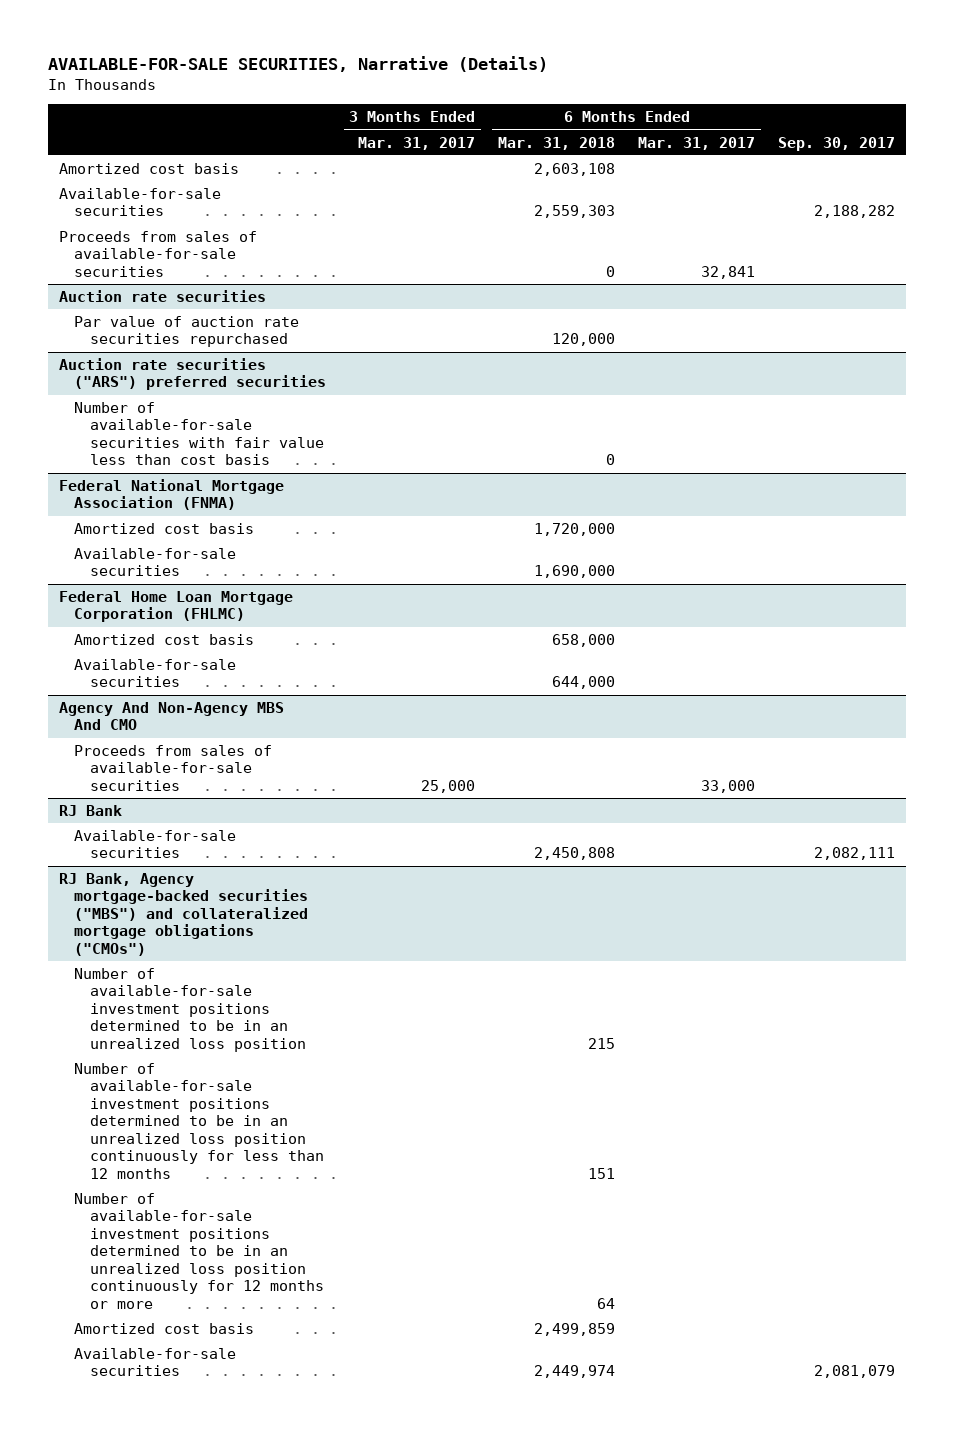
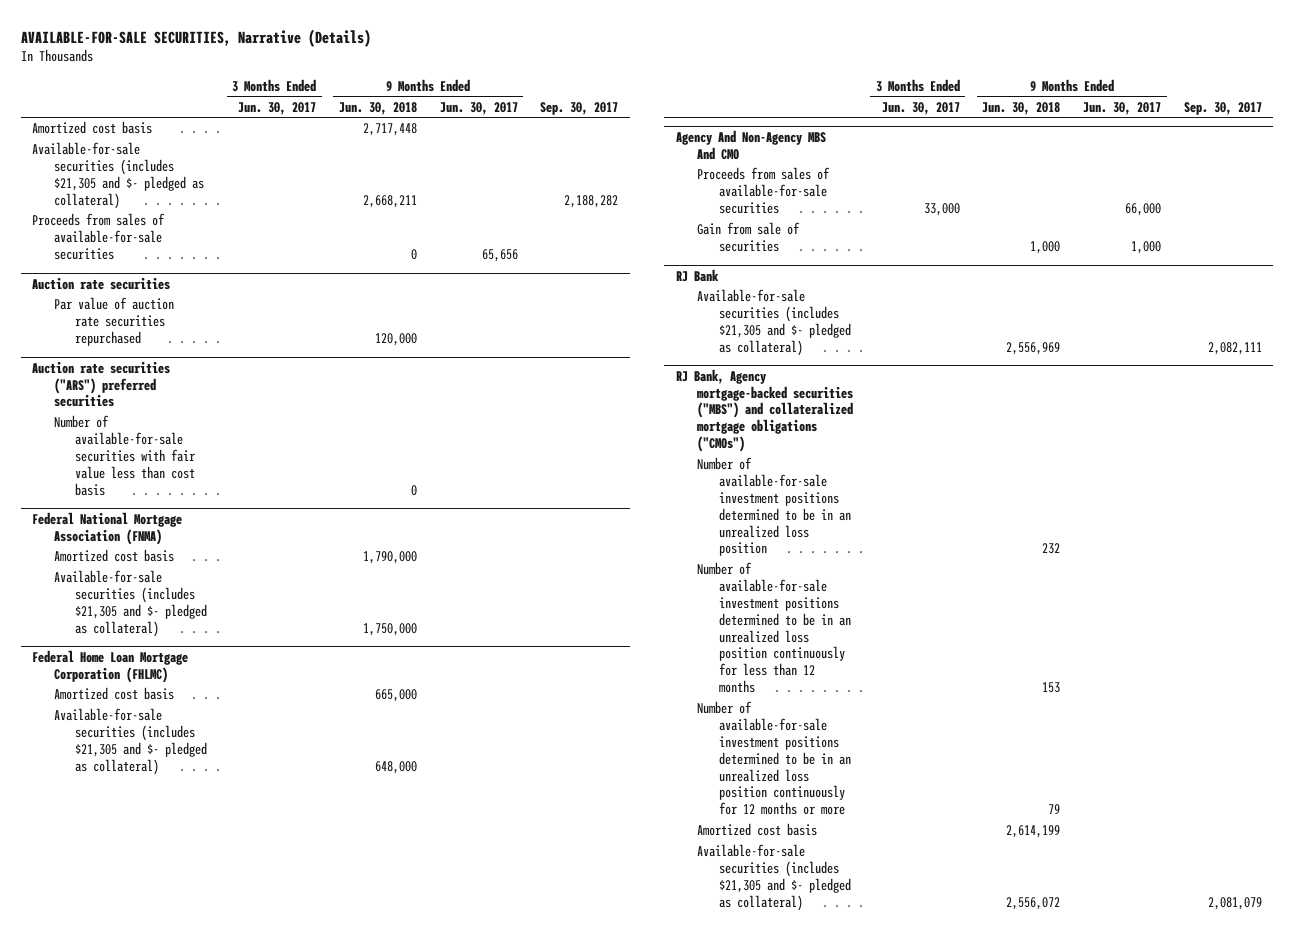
- | 3 Months Ended Mar. 31, 2017 | 6 Months Ended Mar. 31, 2018 | 6 Months Ended Mar. 31, 2017 | Sep. 30, 2017
+ | 3 Months Ended Jun. 30, 2017 | 9 Months Ended Jun. 30, 2018 | 9 Months Ended Jun. 30, 2017 | Sep. 30, 2017
- Available-for-sale securities | | 2,559,303 | | 2,188,282
+ Available-for-sale securities (includes $21,305 and $- pledged as collateral) | | 2,668,211 | | 2,188,282
@ Federal National Mortgage Association (FNMA)
- Available-for-sale securities | | 1,690,000 | |
+ Available-for-sale securities (includes $21,305 and $- pledged as collateral) | | 1,750,000 | |
@ Federal Home Loan Mortgage Corporation (FHLMC)
- Available-for-sale securities | | 644,000 | |
+ Available-for-sale securities (includes $21,305 and $- pledged as collateral) | | 648,000 | |
@ Agency And Non-Agency MBS And CMO
+ Gain from sale of securities | | 1,000 | 1,000 |
@ RJ Bank
- Available-for-sale securities | | 2,450,808 | | 2,082,111
+ Available-for-sale securities (includes $21,305 and $- pledged as collateral) | | 2,556,969 | | 2,082,111
@ RJ Bank, Agency mortgage-backed securities ("MBS") and collateralized mortgage obligations ("CMOs")
- Available-for-sale securities | | 2,449,974 | | 2,081,079
+ Available-for-sale securities (includes $21,305 and $- pledged as collateral) | | 2,556,072 | | 2,081,079

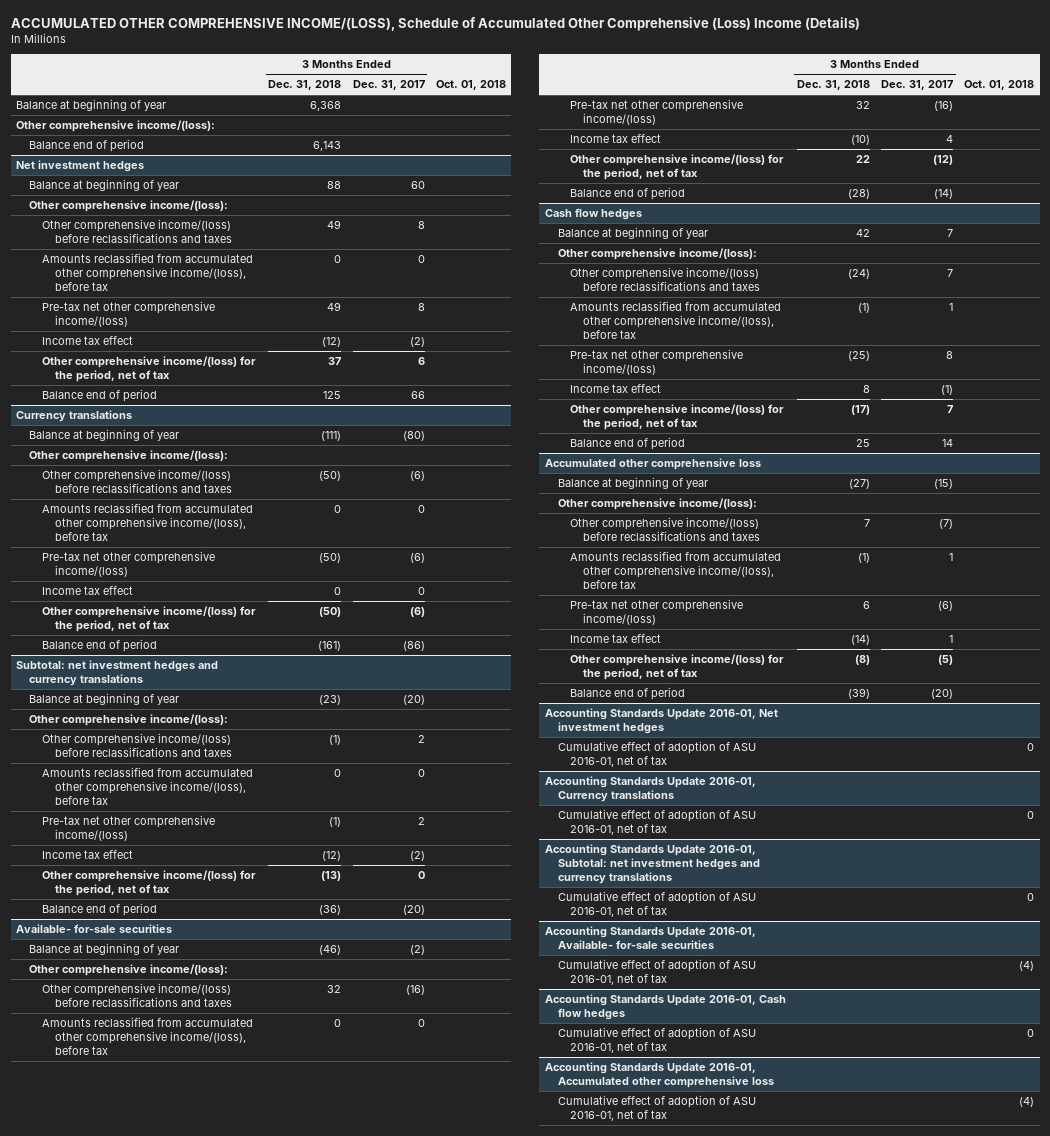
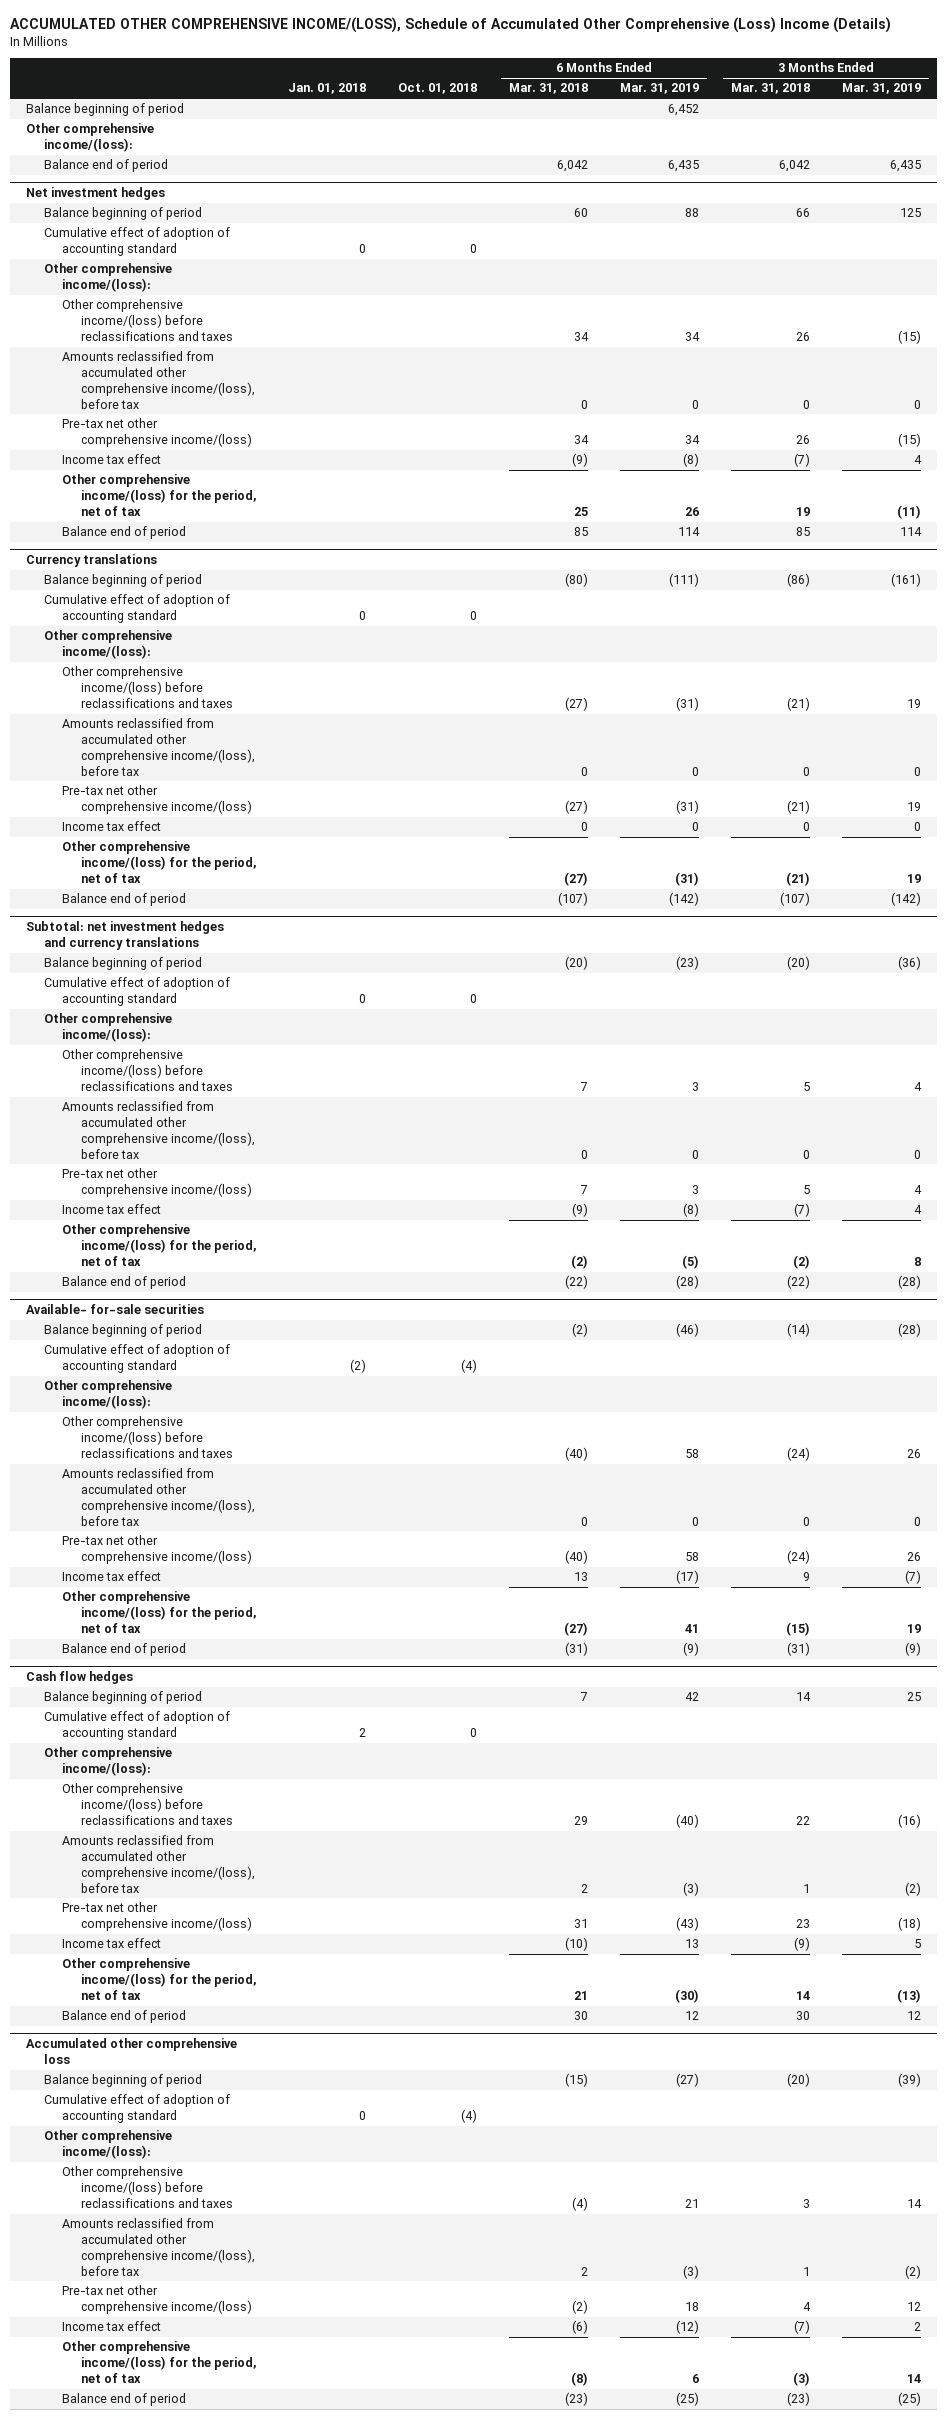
- | 3 Months Ended Dec. 31, 2018 | 3 Months Ended Dec. 31, 2017 | Oct. 01, 2018
+ | Jan. 01, 2018 | Oct. 01, 2018 | 6 Months Ended Mar. 31, 2018 | 6 Months Ended Mar. 31, 2019 | 3 Months Ended Mar. 31, 2018 | 3 Months Ended Mar. 31, 2019
- Balance at beginning of year | 6,368 | |
+ Balance beginning of period | | | | 6,452 | |
@ Net investment hedges
- Balance at beginning of year | 88 | 60 |
+ Balance beginning of period | | | 60 | 88 | 66 | 125
+ Cumulative effect of adoption of accounting standard | 0 | 0 | | | |
@ Currency translations
- Balance at beginning of year | (111) | (80) |
+ Balance beginning of period | | | (80) | (111) | (86) | (161)
+ Cumulative effect of adoption of accounting standard | 0 | 0 | | | |
@ Subtotal: net investment hedges and currency translations
- Balance at beginning of year | (23) | (20) |
+ Balance beginning of period | | | (20) | (23) | (20) | (36)
+ Cumulative effect of adoption of accounting standard | 0 | 0 | | | |
@ Available- for-sale securities
- Balance at beginning of year | (46) | (2) |
+ Balance beginning of period | | | (2) | (46) | (14) | (28)
+ Cumulative effect of adoption of accounting standard | (2) | (4) | | | |
@ Cash flow hedges
- Balance at beginning of year | 42 | 7 |
+ Balance beginning of period | | | 7 | 42 | 14 | 25
+ Cumulative effect of adoption of accounting standard | 2 | 0 | | | |
@ Accumulated other comprehensive loss
- Balance at beginning of year | (27) | (15) |
+ Balance beginning of period | | | (15) | (27) | (20) | (39)
+ Cumulative effect of adoption of accounting standard | 0 | (4) | | | |
- Accounting Standards Update 2016-01, Net investment hedges
- Cumulative effect of adoption of ASU 2016-01, net of tax | | | 0
- Accounting Standards Update 2016-01, Currency translations
- Cumulative effect of adoption of ASU 2016-01, net of tax | | | 0
- Accounting Standards Update 2016-01, Subtotal: net investment hedges and currency translations
- Cumulative effect of adoption of ASU 2016-01, net of tax | | | 0
- Accounting Standards Update 2016-01, Available- for-sale securities
- Cumulative effect of adoption of ASU 2016-01, net of tax | | | (4)
- Accounting Standards Update 2016-01, Cash flow hedges
- Cumulative effect of adoption of ASU 2016-01, net of tax | | | 0
- Accounting Standards Update 2016-01, Accumulated other comprehensive loss
- Cumulative effect of adoption of ASU 2016-01, net of tax | | | (4)

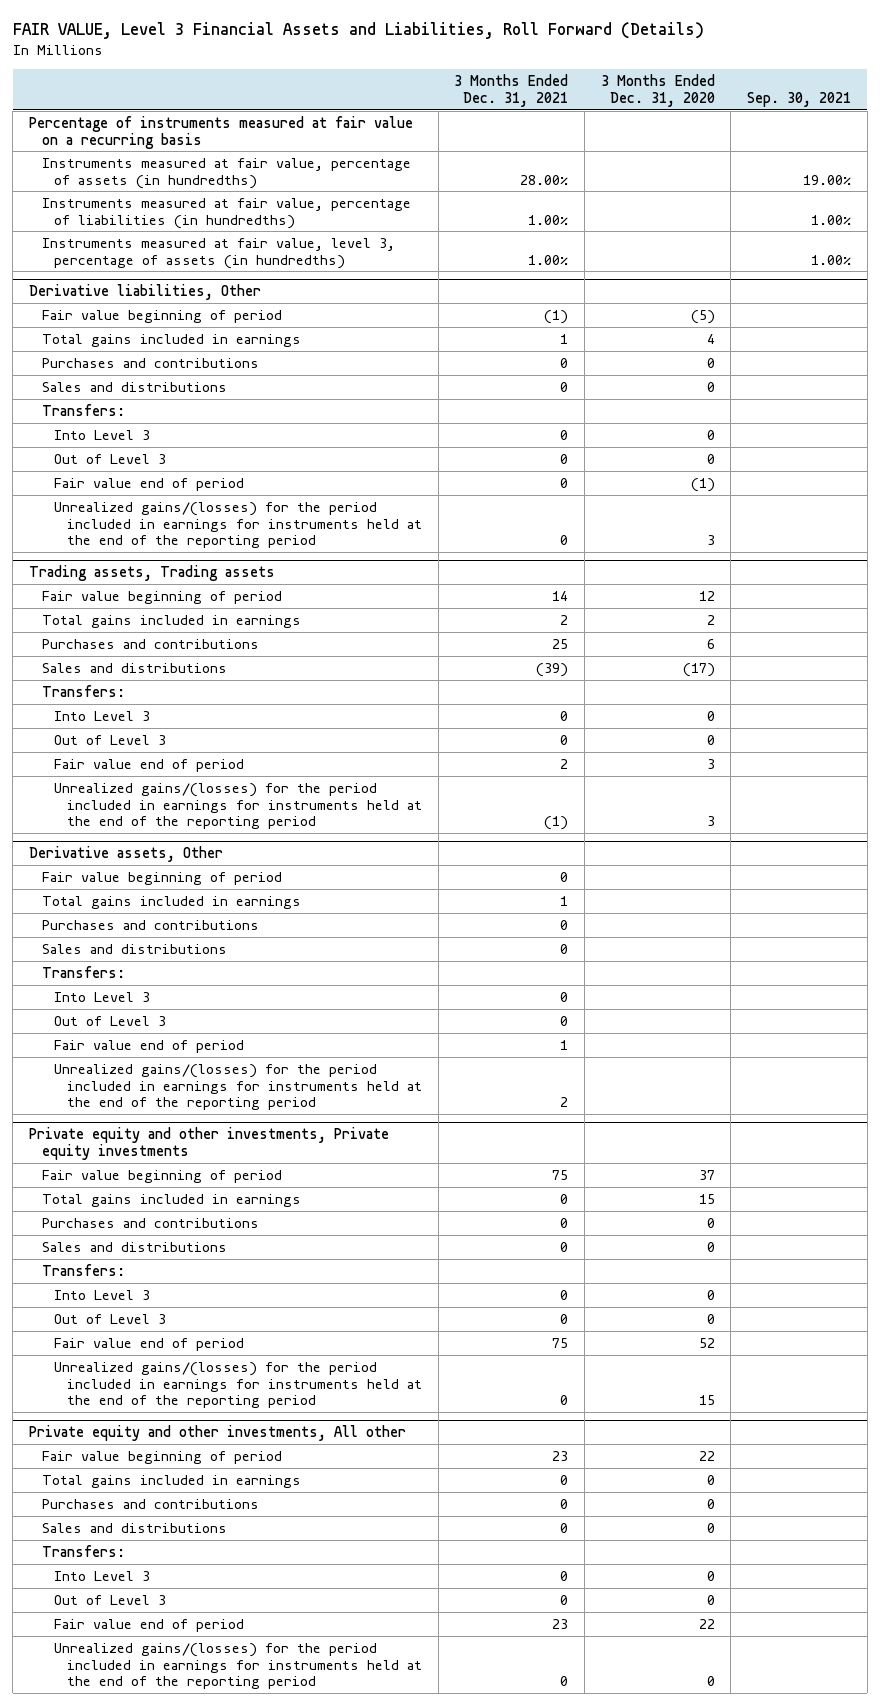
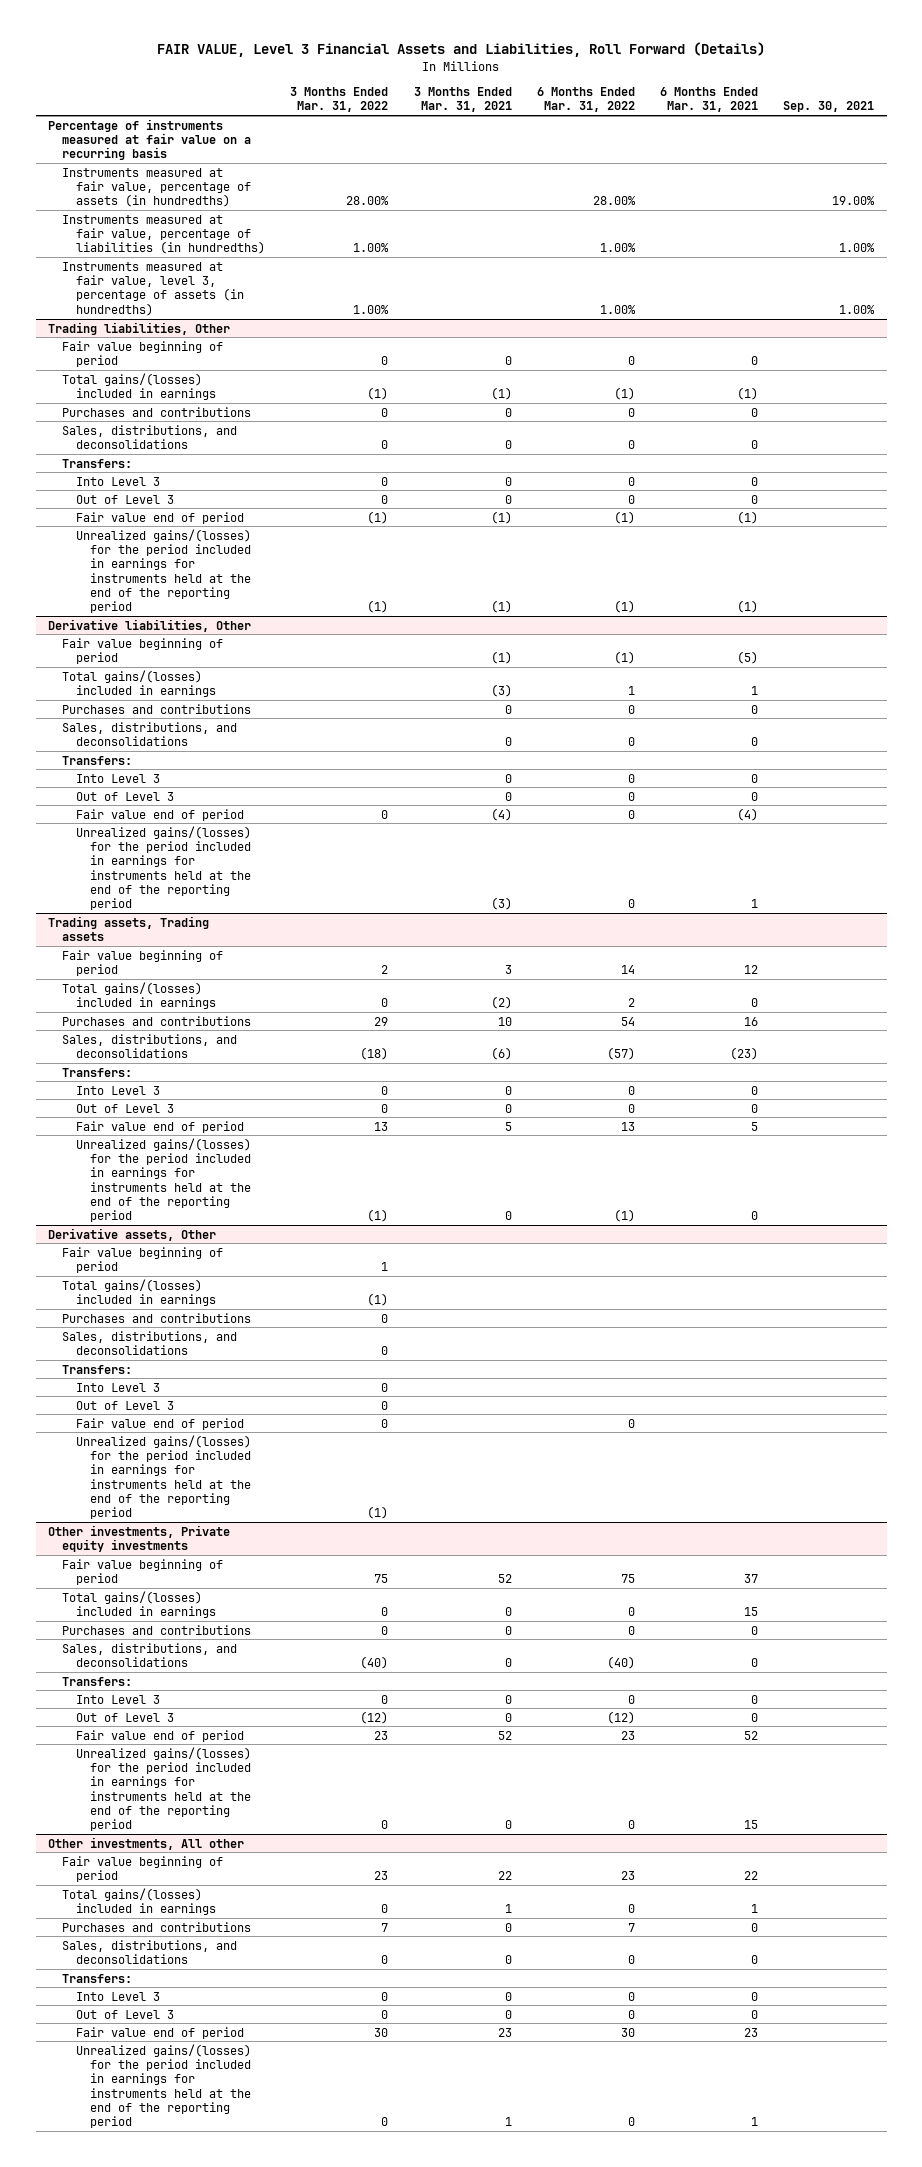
- | 3 Months Ended Dec. 31, 2021 | 3 Months Ended Dec. 31, 2020 | Sep. 30, 2021
+ | 3 Months Ended Mar. 31, 2022 | 3 Months Ended Mar. 31, 2021 | 6 Months Ended Mar. 31, 2022 | 6 Months Ended Mar. 31, 2021 | Sep. 30, 2021
+ Trading liabilities, Other
+ Fair value beginning of period | 0 | 0 | 0 | 0 |
+ Total gains/(losses) included in earnings | (1) | (1) | (1) | (1) |
+ Purchases and contributions | 0 | 0 | 0 | 0 |
+ Sales, distributions, and deconsolidations | 0 | 0 | 0 | 0 |
+ Transfers:
+ Into Level 3 | 0 | 0 | 0 | 0 |
+ Out of Level 3 | 0 | 0 | 0 | 0 |
+ Fair value end of period | (1) | (1) | (1) | (1) |
+ Unrealized gains/(losses) for the period included in earnings for instruments held at the end of the reporting period | (1) | (1) | (1) | (1) |
@ Derivative liabilities, Other
- Total gains included in earnings | 1 | 4 |
+ Total gains/(losses) included in earnings | | (3) | 1 | 1 |
- Sales and distributions | 0 | 0 |
+ Sales, distributions, and deconsolidations | | 0 | 0 | 0 |
@ Trading assets, Trading assets
- Total gains included in earnings | 2 | 2 |
+ Total gains/(losses) included in earnings | 0 | (2) | 2 | 0 |
- Sales and distributions | (39) | (17) |
+ Sales, distributions, and deconsolidations | (18) | (6) | (57) | (23) |
@ Derivative assets, Other
- Total gains included in earnings | 1 | |
+ Total gains/(losses) included in earnings | (1) | | | |
- Sales and distributions | 0 | |
+ Sales, distributions, and deconsolidations | 0 | | | |
- Private equity and other investments, Private equity investments
+ Other investments, Private equity investments
- Total gains included in earnings | 0 | 15 |
+ Total gains/(losses) included in earnings | 0 | 0 | 0 | 15 |
- Sales and distributions | 0 | 0 |
+ Sales, distributions, and deconsolidations | (40) | 0 | (40) | 0 |
- Private equity and other investments, All other
+ Other investments, All other
- Total gains included in earnings | 0 | 0 |
+ Total gains/(losses) included in earnings | 0 | 1 | 0 | 1 |
- Sales and distributions | 0 | 0 |
+ Sales, distributions, and deconsolidations | 0 | 0 | 0 | 0 |

